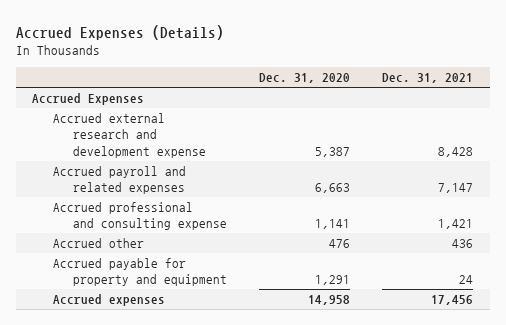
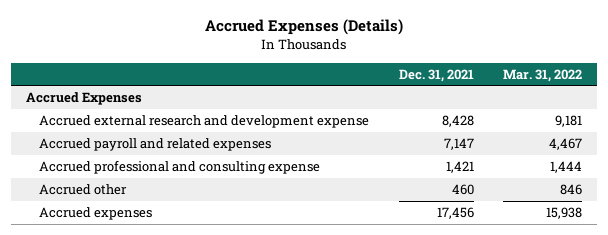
- | Dec. 31, 2020 | Dec. 31, 2021
+ | Dec. 31, 2021 | Mar. 31, 2022
- Accrued other | 476 | 436
- Accrued payable for property and equipment | 1,291 | 24
+ Accrued other | 460 | 846

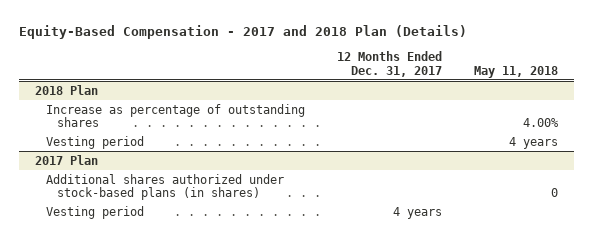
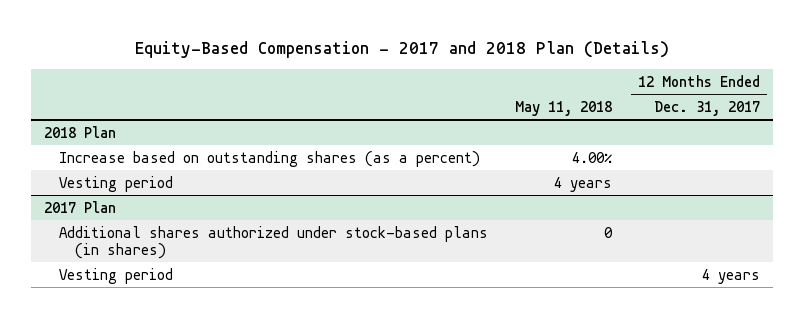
- | 12 Months Ended Dec. 31, 2017 | May 11, 2018
+ | May 11, 2018 | 12 Months Ended Dec. 31, 2017
@ 2018 Plan
- Increase as percentage of outstanding shares | | 4.00%
+ Increase based on outstanding shares (as a percent) | 4.00% |

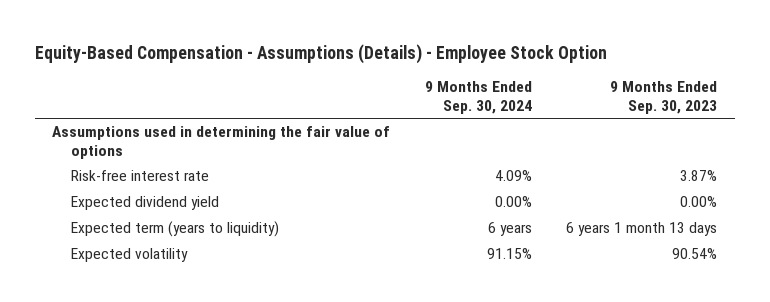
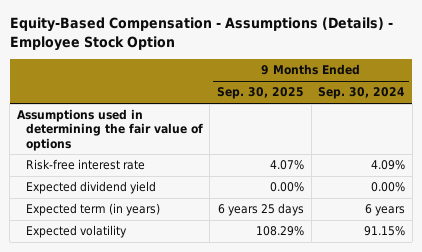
- | 9 Months Ended Sep. 30, 2024 | 9 Months Ended Sep. 30, 2023
+ | 9 Months Ended Sep. 30, 2025 | 9 Months Ended Sep. 30, 2024
- Expected term (years to liquidity) | 6 years | 6 years 1 month 13 days
+ Expected term (in years) | 6 years 25 days | 6 years

